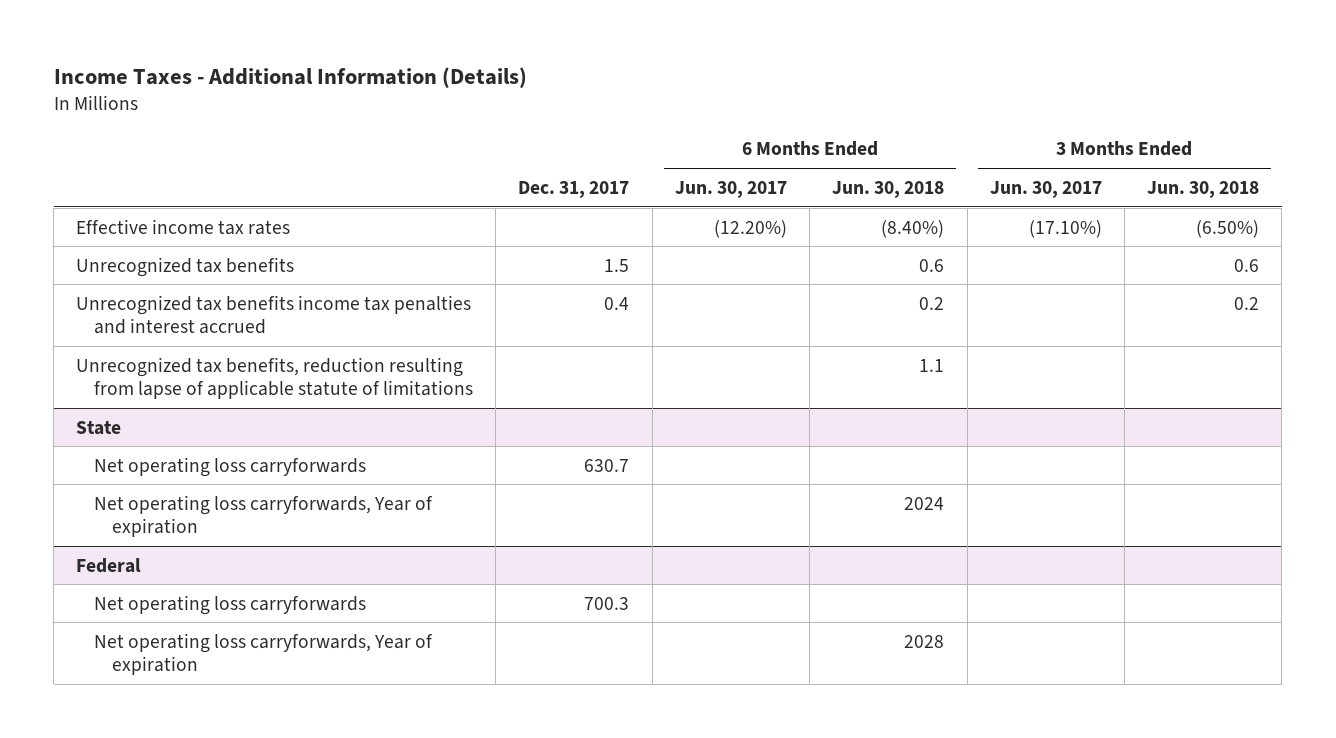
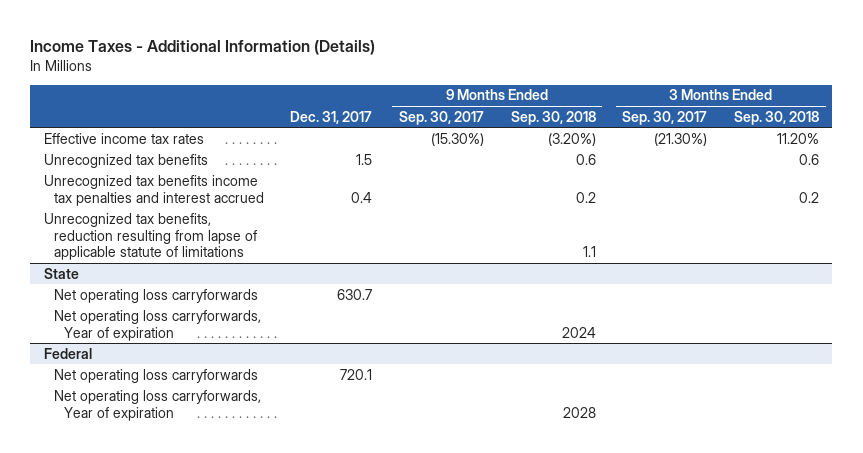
- | Dec. 31, 2017 | 6 Months Ended Jun. 30, 2017 | 6 Months Ended Jun. 30, 2018 | 3 Months Ended Jun. 30, 2017 | 3 Months Ended Jun. 30, 2018
+ | Dec. 31, 2017 | 9 Months Ended Sep. 30, 2017 | 9 Months Ended Sep. 30, 2018 | 3 Months Ended Sep. 30, 2017 | 3 Months Ended Sep. 30, 2018
@ Federal
- Net operating loss carryforwards | 700.3 | | | |
+ Net operating loss carryforwards | 720.1 | | | |

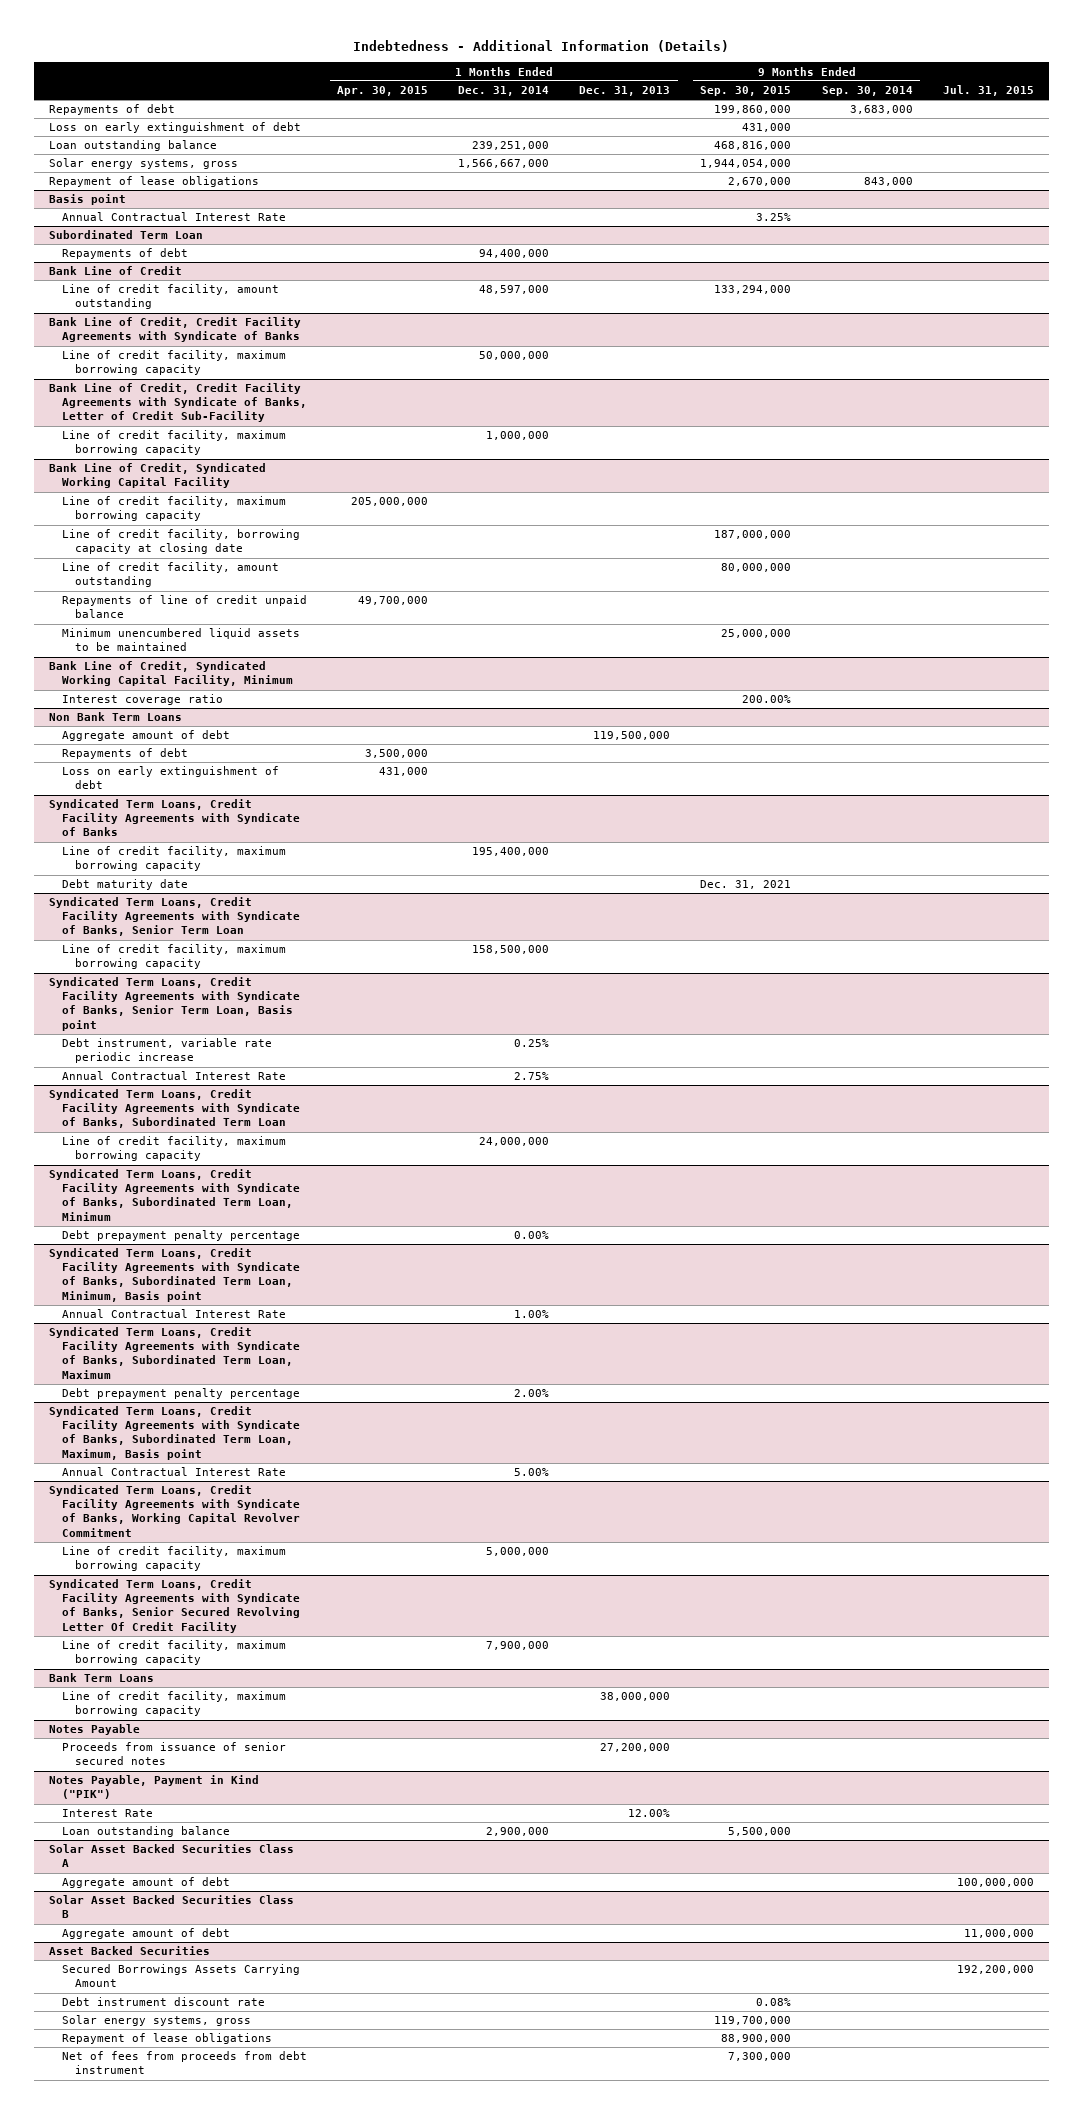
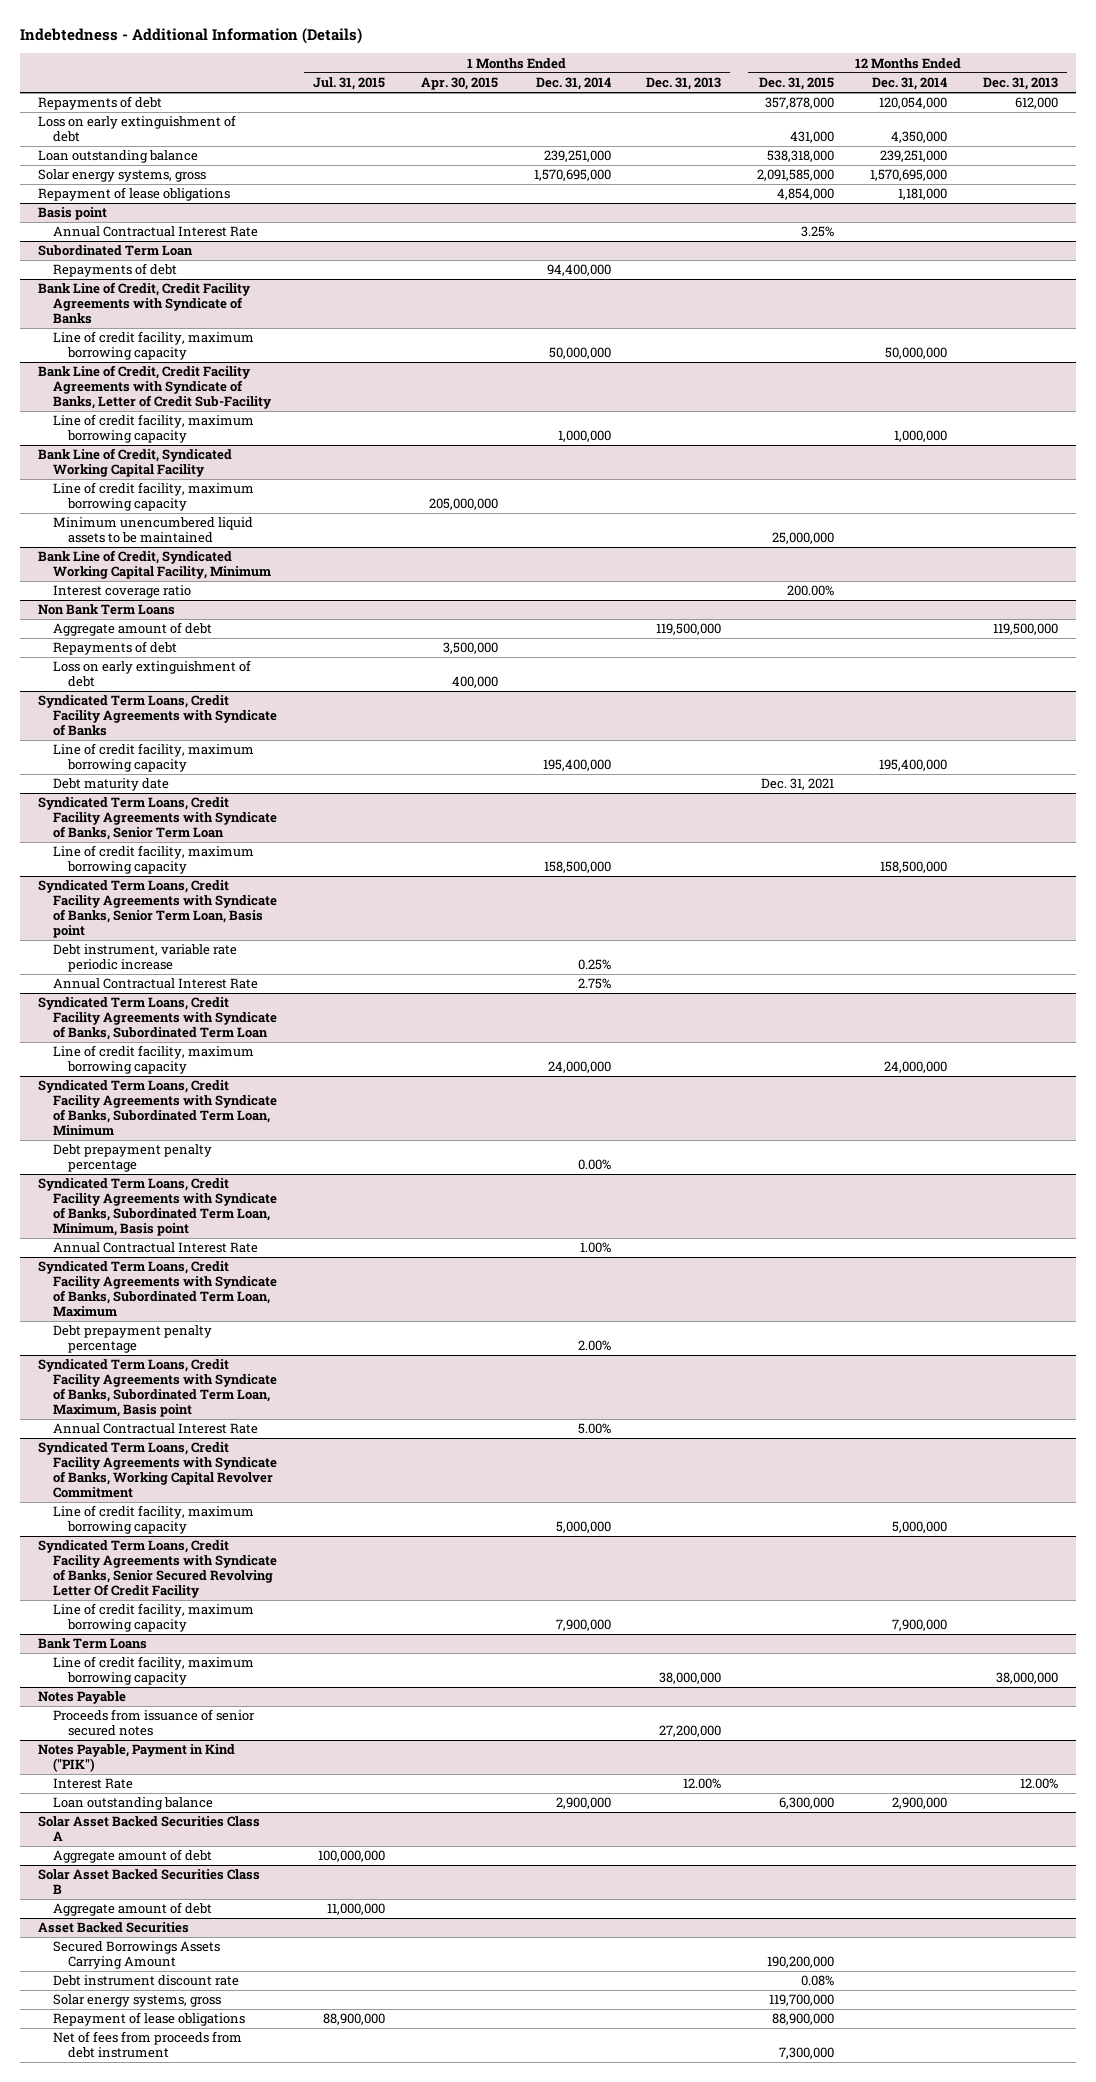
- | 1 Months Ended Apr. 30, 2015 | 1 Months Ended Dec. 31, 2014 | 1 Months Ended Dec. 31, 2013 | 9 Months Ended Sep. 30, 2015 | 9 Months Ended Sep. 30, 2014 | Jul. 31, 2015
+ | 1 Months Ended Jul. 31, 2015 | 1 Months Ended Apr. 30, 2015 | 1 Months Ended Dec. 31, 2014 | 1 Months Ended Dec. 31, 2013 | 12 Months Ended Dec. 31, 2015 | 12 Months Ended Dec. 31, 2014 | 12 Months Ended Dec. 31, 2013
- Solar energy systems, gross | | 1,566,667,000 | | 1,944,054,000 | |
+ Solar energy systems, gross | | | 1,570,695,000 | | 2,091,585,000 | 1,570,695,000 |
- Bank Line of Credit
- Line of credit facility, amount outstanding | | 48,597,000 | | 133,294,000 | |
@ Bank Line of Credit, Syndicated Working Capital Facility
- Line of credit facility, borrowing capacity at closing date | | | | 187,000,000 | |
- Line of credit facility, amount outstanding | | | | 80,000,000 | |
- Repayments of line of credit unpaid balance | 49,700,000 | | | | |
@ Non Bank Term Loans
- Loss on early extinguishment of debt | 431,000 | | | | |
+ Loss on early extinguishment of debt | | 400,000 | | | | |

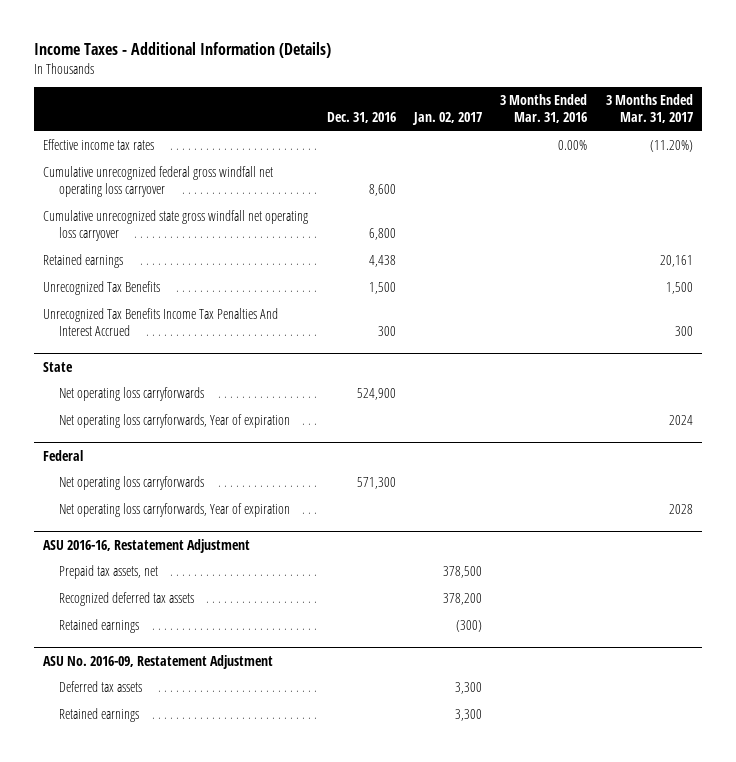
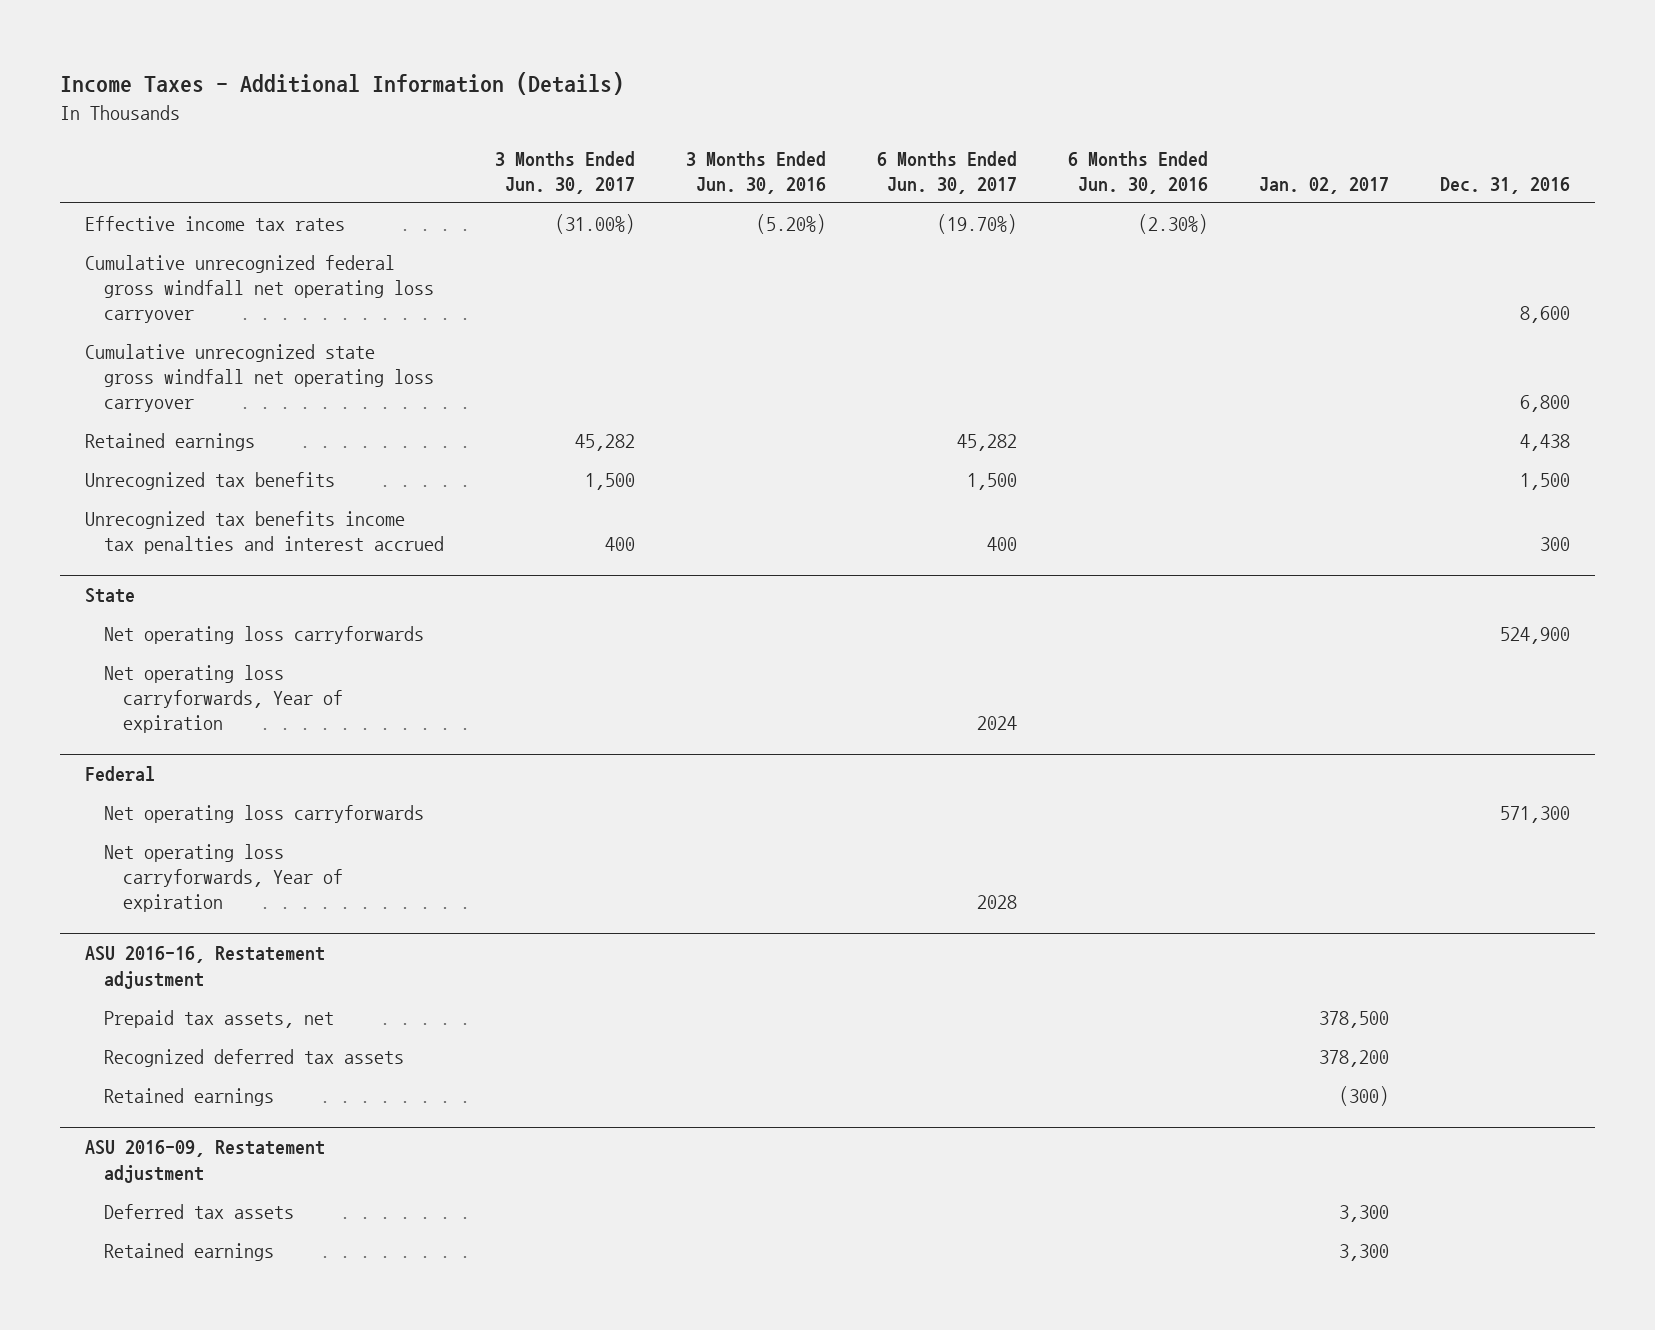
- | Dec. 31, 2016 | Jan. 02, 2017 | 3 Months Ended Mar. 31, 2016 | 3 Months Ended Mar. 31, 2017
+ | 3 Months Ended Jun. 30, 2017 | 3 Months Ended Jun. 30, 2016 | 6 Months Ended Jun. 30, 2017 | 6 Months Ended Jun. 30, 2016 | Jan. 02, 2017 | Dec. 31, 2016
- Unrecognized Tax Benefits | 1,500 | | | 1,500
- Unrecognized Tax Benefits Income Tax Penalties And Interest Accrued | 300 | | | 300
+ Unrecognized tax benefits | 1,500 | | 1,500 | | | 1,500
+ Unrecognized tax benefits income tax penalties and interest accrued | 400 | | 400 | | | 300
- ASU 2016-16, Restatement Adjustment
+ ASU 2016-16, Restatement adjustment
- ASU No. 2016-09, Restatement Adjustment
+ ASU 2016-09, Restatement adjustment

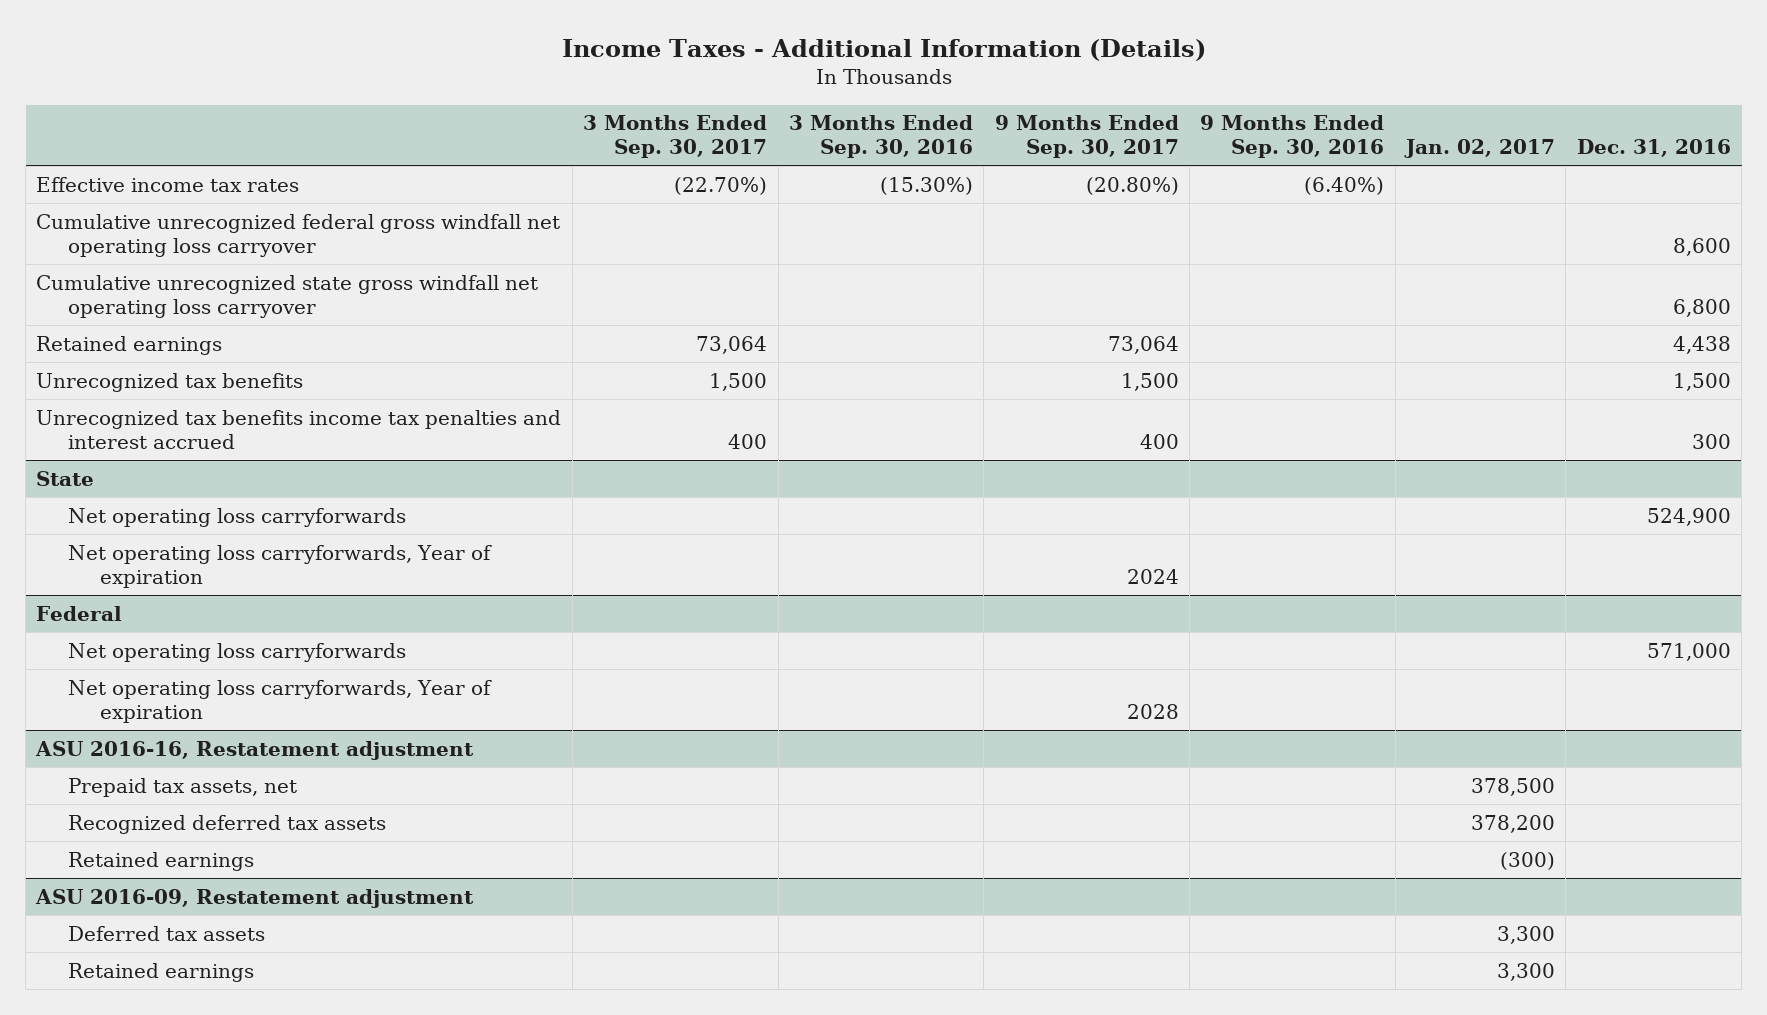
- | 3 Months Ended Jun. 30, 2017 | 3 Months Ended Jun. 30, 2016 | 6 Months Ended Jun. 30, 2017 | 6 Months Ended Jun. 30, 2016 | Jan. 02, 2017 | Dec. 31, 2016
+ | 3 Months Ended Sep. 30, 2017 | 3 Months Ended Sep. 30, 2016 | 9 Months Ended Sep. 30, 2017 | 9 Months Ended Sep. 30, 2016 | Jan. 02, 2017 | Dec. 31, 2016
@ Federal
- Net operating loss carryforwards | | | | | | 571,300
+ Net operating loss carryforwards | | | | | | 571,000

